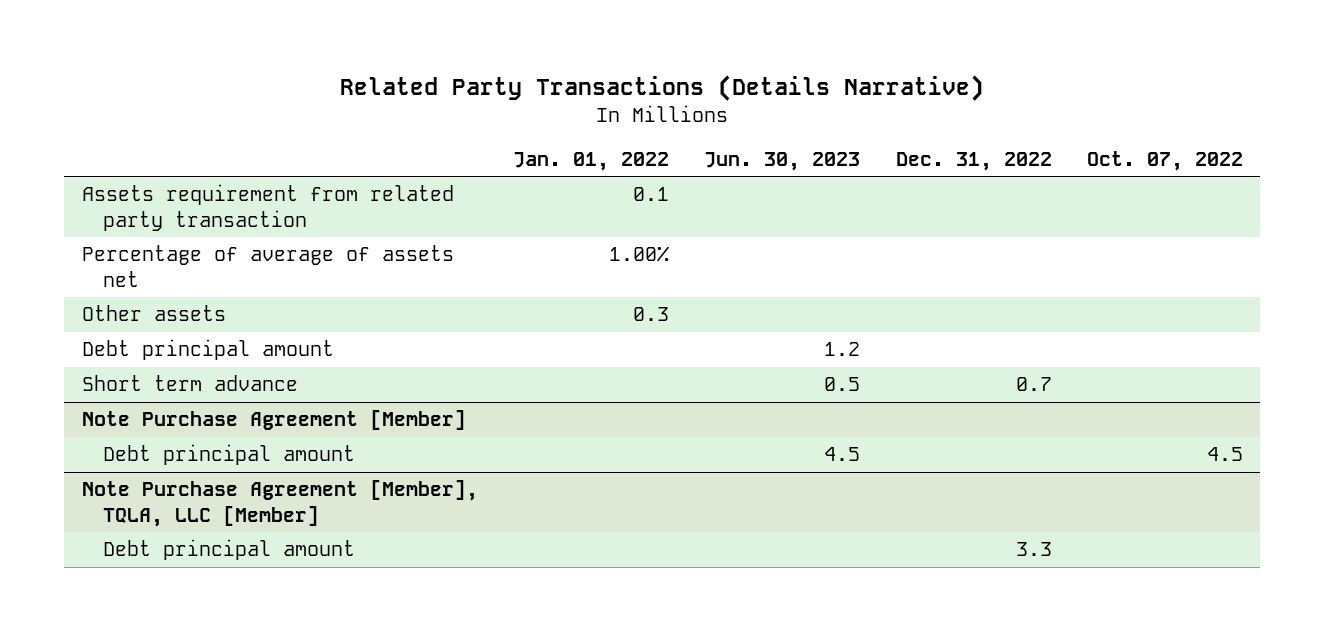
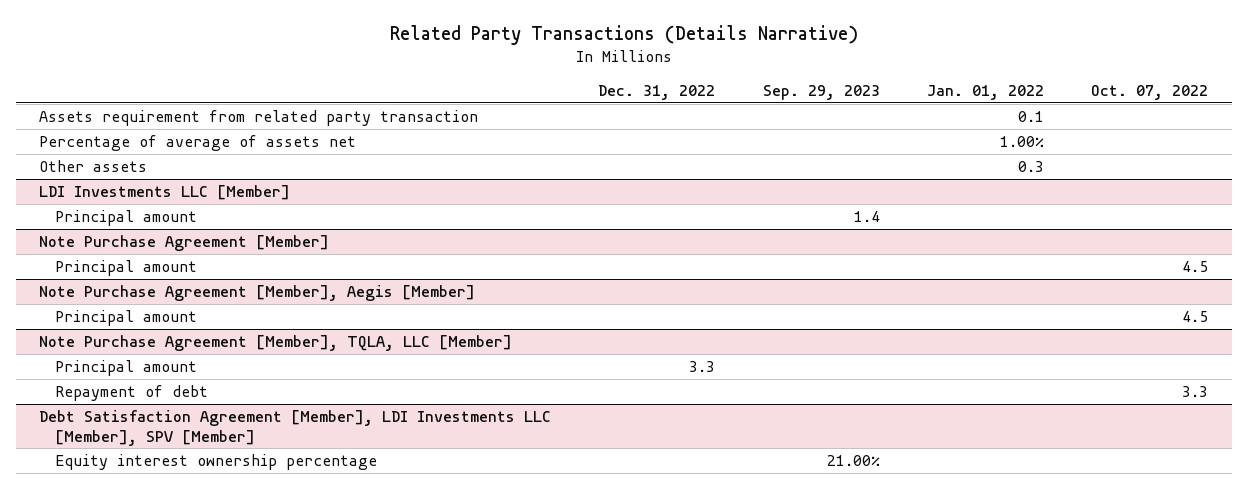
- | Jan. 01, 2022 | Jun. 30, 2023 | Dec. 31, 2022 | Oct. 07, 2022
+ | Dec. 31, 2022 | Sep. 29, 2023 | Jan. 01, 2022 | Oct. 07, 2022
- Debt principal amount | | 1.2 | |
- Short term advance | | 0.5 | 0.7 |
+ LDI Investments LLC [Member]
+ Principal amount | | 1.4 | |
@ Note Purchase Agreement [Member]
- Debt principal amount | | 4.5 | | 4.5
+ Principal amount | | | | 4.5
+ Note Purchase Agreement [Member], Aegis [Member]
+ Principal amount | | | | 4.5
@ Note Purchase Agreement [Member], TQLA, LLC [Member]
- Debt principal amount | | | 3.3 |
+ Principal amount | 3.3 | | |
+ Repayment of debt | | | | 3.3
+ Debt Satisfaction Agreement [Member], LDI Investments LLC [Member], SPV [Member]
+ Equity interest ownership percentage | | 21.00% | |

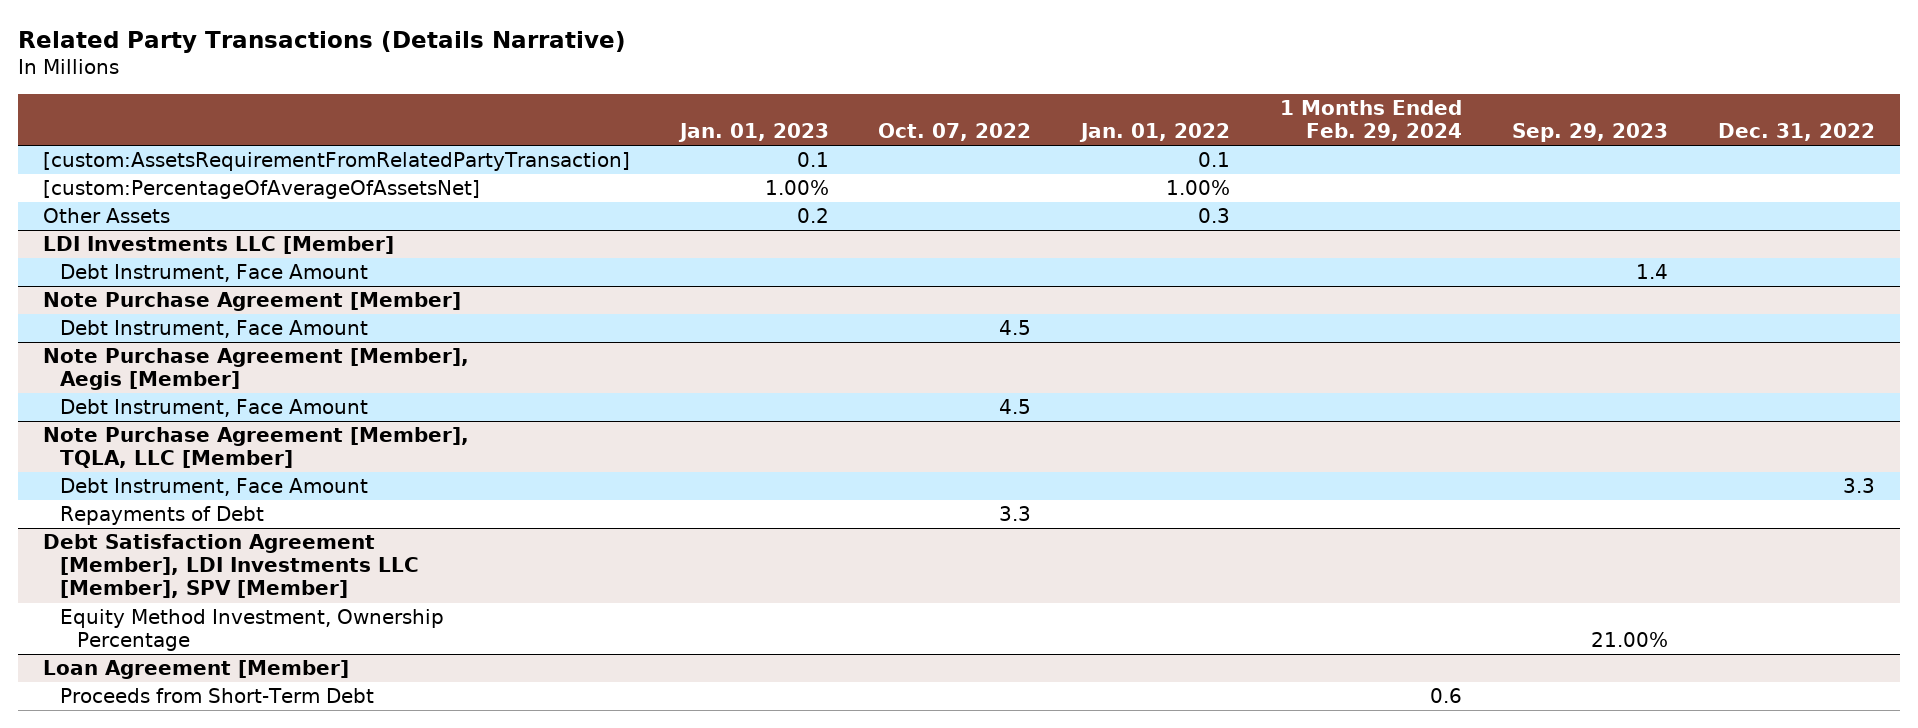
- | Dec. 31, 2022 | Sep. 29, 2023 | Jan. 01, 2022 | Oct. 07, 2022
+ | Jan. 01, 2023 | Oct. 07, 2022 | Jan. 01, 2022 | 1 Months Ended Feb. 29, 2024 | Sep. 29, 2023 | Dec. 31, 2022
- Assets requirement from related party transaction | | | 0.1 |
- Percentage of average of assets net | | | 1.00% |
- Other assets | | | 0.3 |
+ [custom:AssetsRequirementFromRelatedPartyTransaction] | 0.1 | | 0.1 | | |
+ [custom:PercentageOfAverageOfAssetsNet] | 1.00% | | 1.00% | | |
+ Other Assets | 0.2 | | 0.3 | | |
@ LDI Investments LLC [Member]
- Principal amount | | 1.4 | |
+ Debt Instrument, Face Amount | | | | | 1.4 |
@ Note Purchase Agreement [Member]
- Principal amount | | | | 4.5
+ Debt Instrument, Face Amount | | 4.5 | | | |
@ Note Purchase Agreement [Member], Aegis [Member]
- Principal amount | | | | 4.5
+ Debt Instrument, Face Amount | | 4.5 | | | |
@ Note Purchase Agreement [Member], TQLA, LLC [Member]
- Principal amount | 3.3 | | |
- Repayment of debt | | | | 3.3
+ Debt Instrument, Face Amount | | | | | | 3.3
+ Repayments of Debt | | 3.3 | | | |
@ Debt Satisfaction Agreement [Member], LDI Investments LLC [Member], SPV [Member]
- Equity interest ownership percentage | | 21.00% | |
+ Equity Method Investment, Ownership Percentage | | | | | 21.00% |
+ Loan Agreement [Member]
+ Proceeds from Short-Term Debt | | | | 0.6 | |

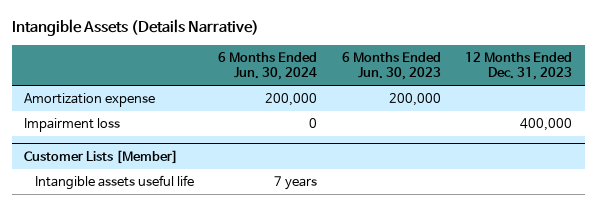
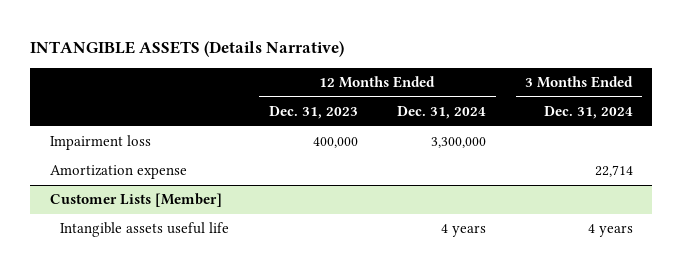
- Intangible Assets (Details Narrative)
+ INTANGIBLE ASSETS (Details Narrative)
- | 6 Months Ended Jun. 30, 2024 | 6 Months Ended Jun. 30, 2023 | 12 Months Ended Dec. 31, 2023
+ | 12 Months Ended Dec. 31, 2023 | 12 Months Ended Dec. 31, 2024 | 3 Months Ended Dec. 31, 2024
moved down: Amortization expense | | | 22,714

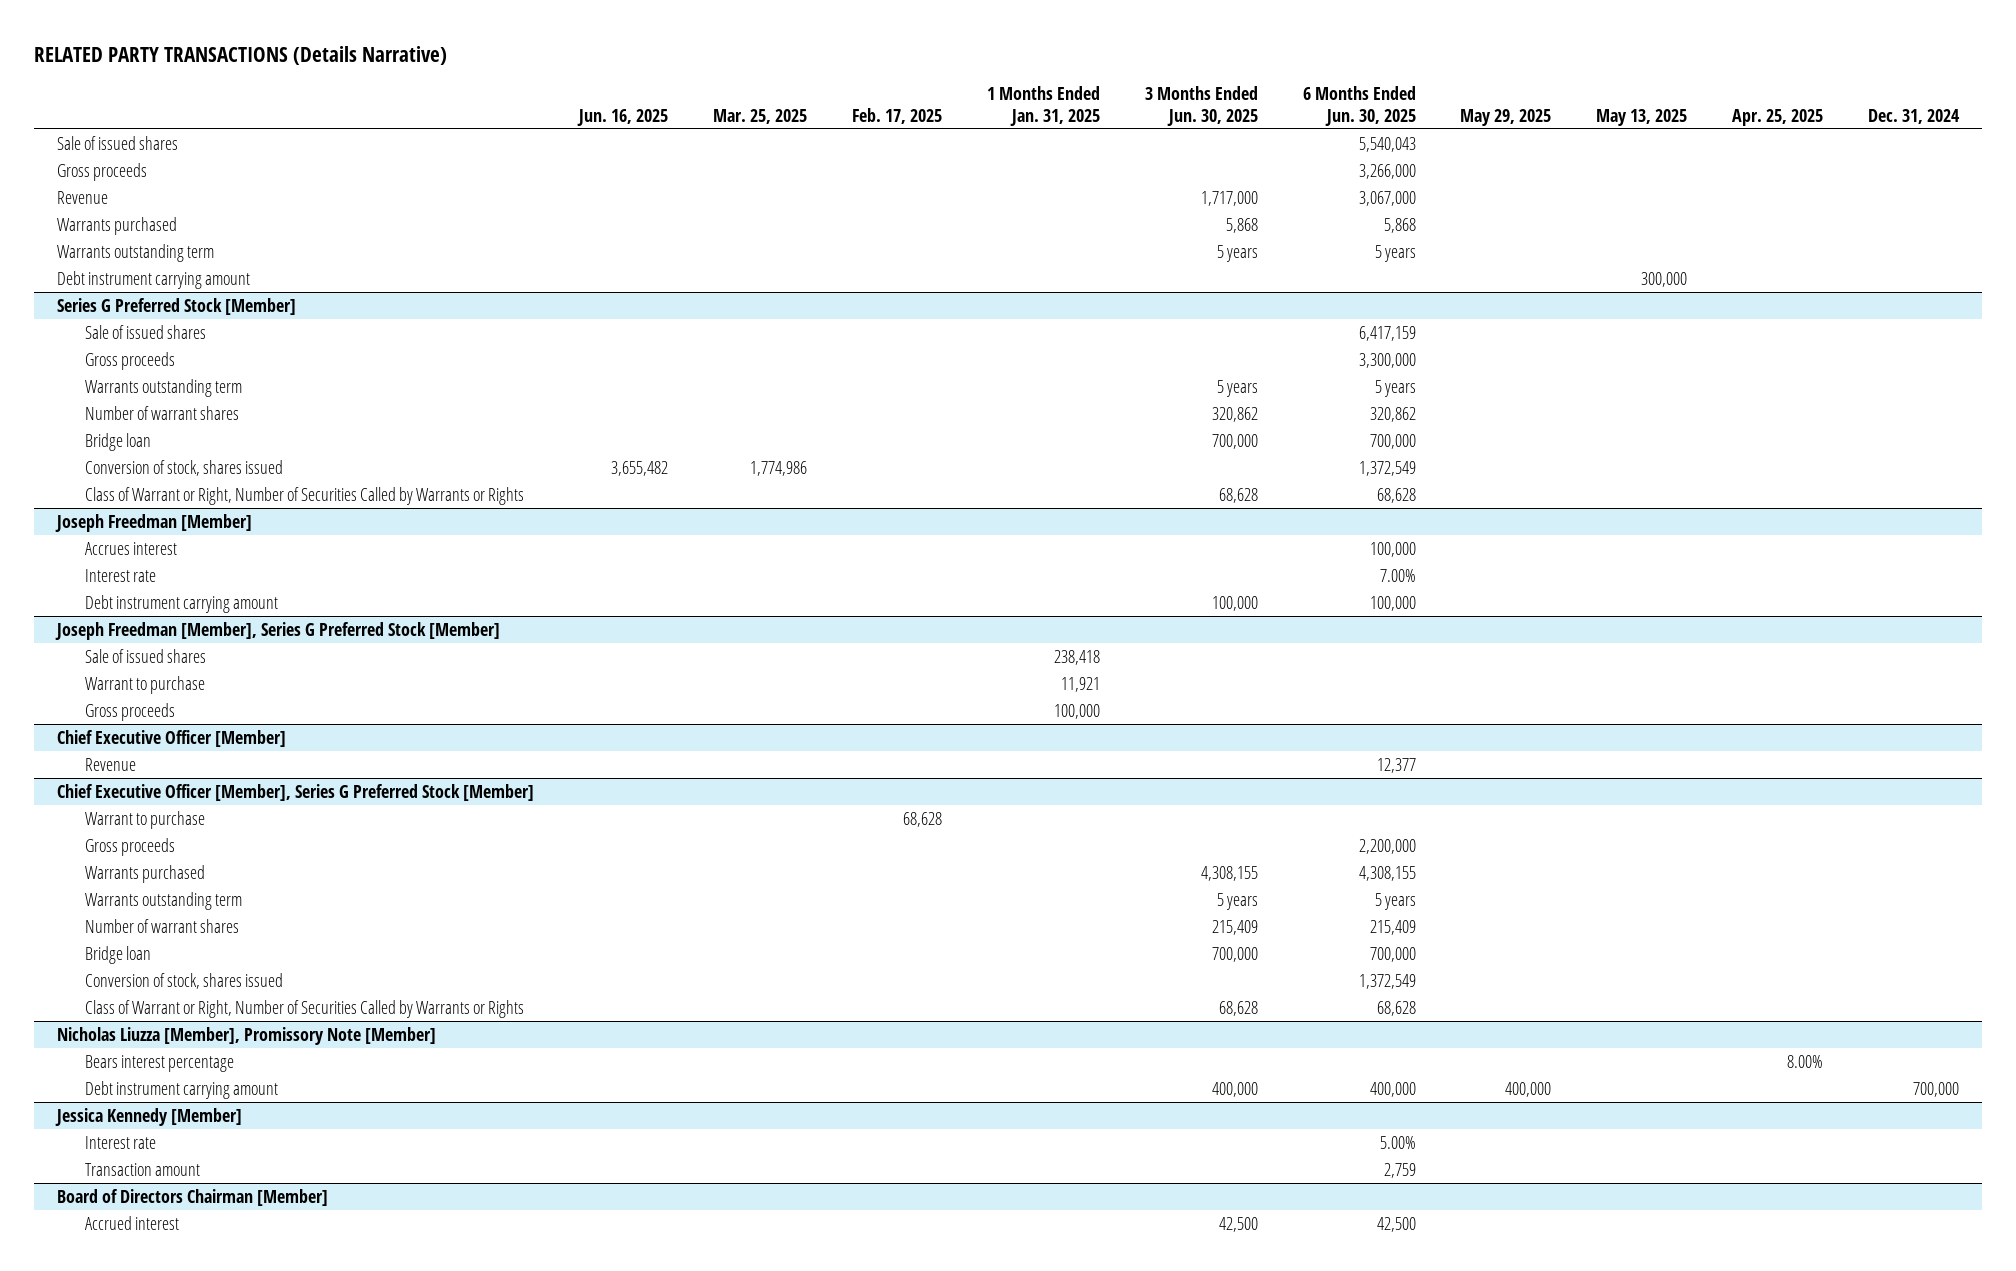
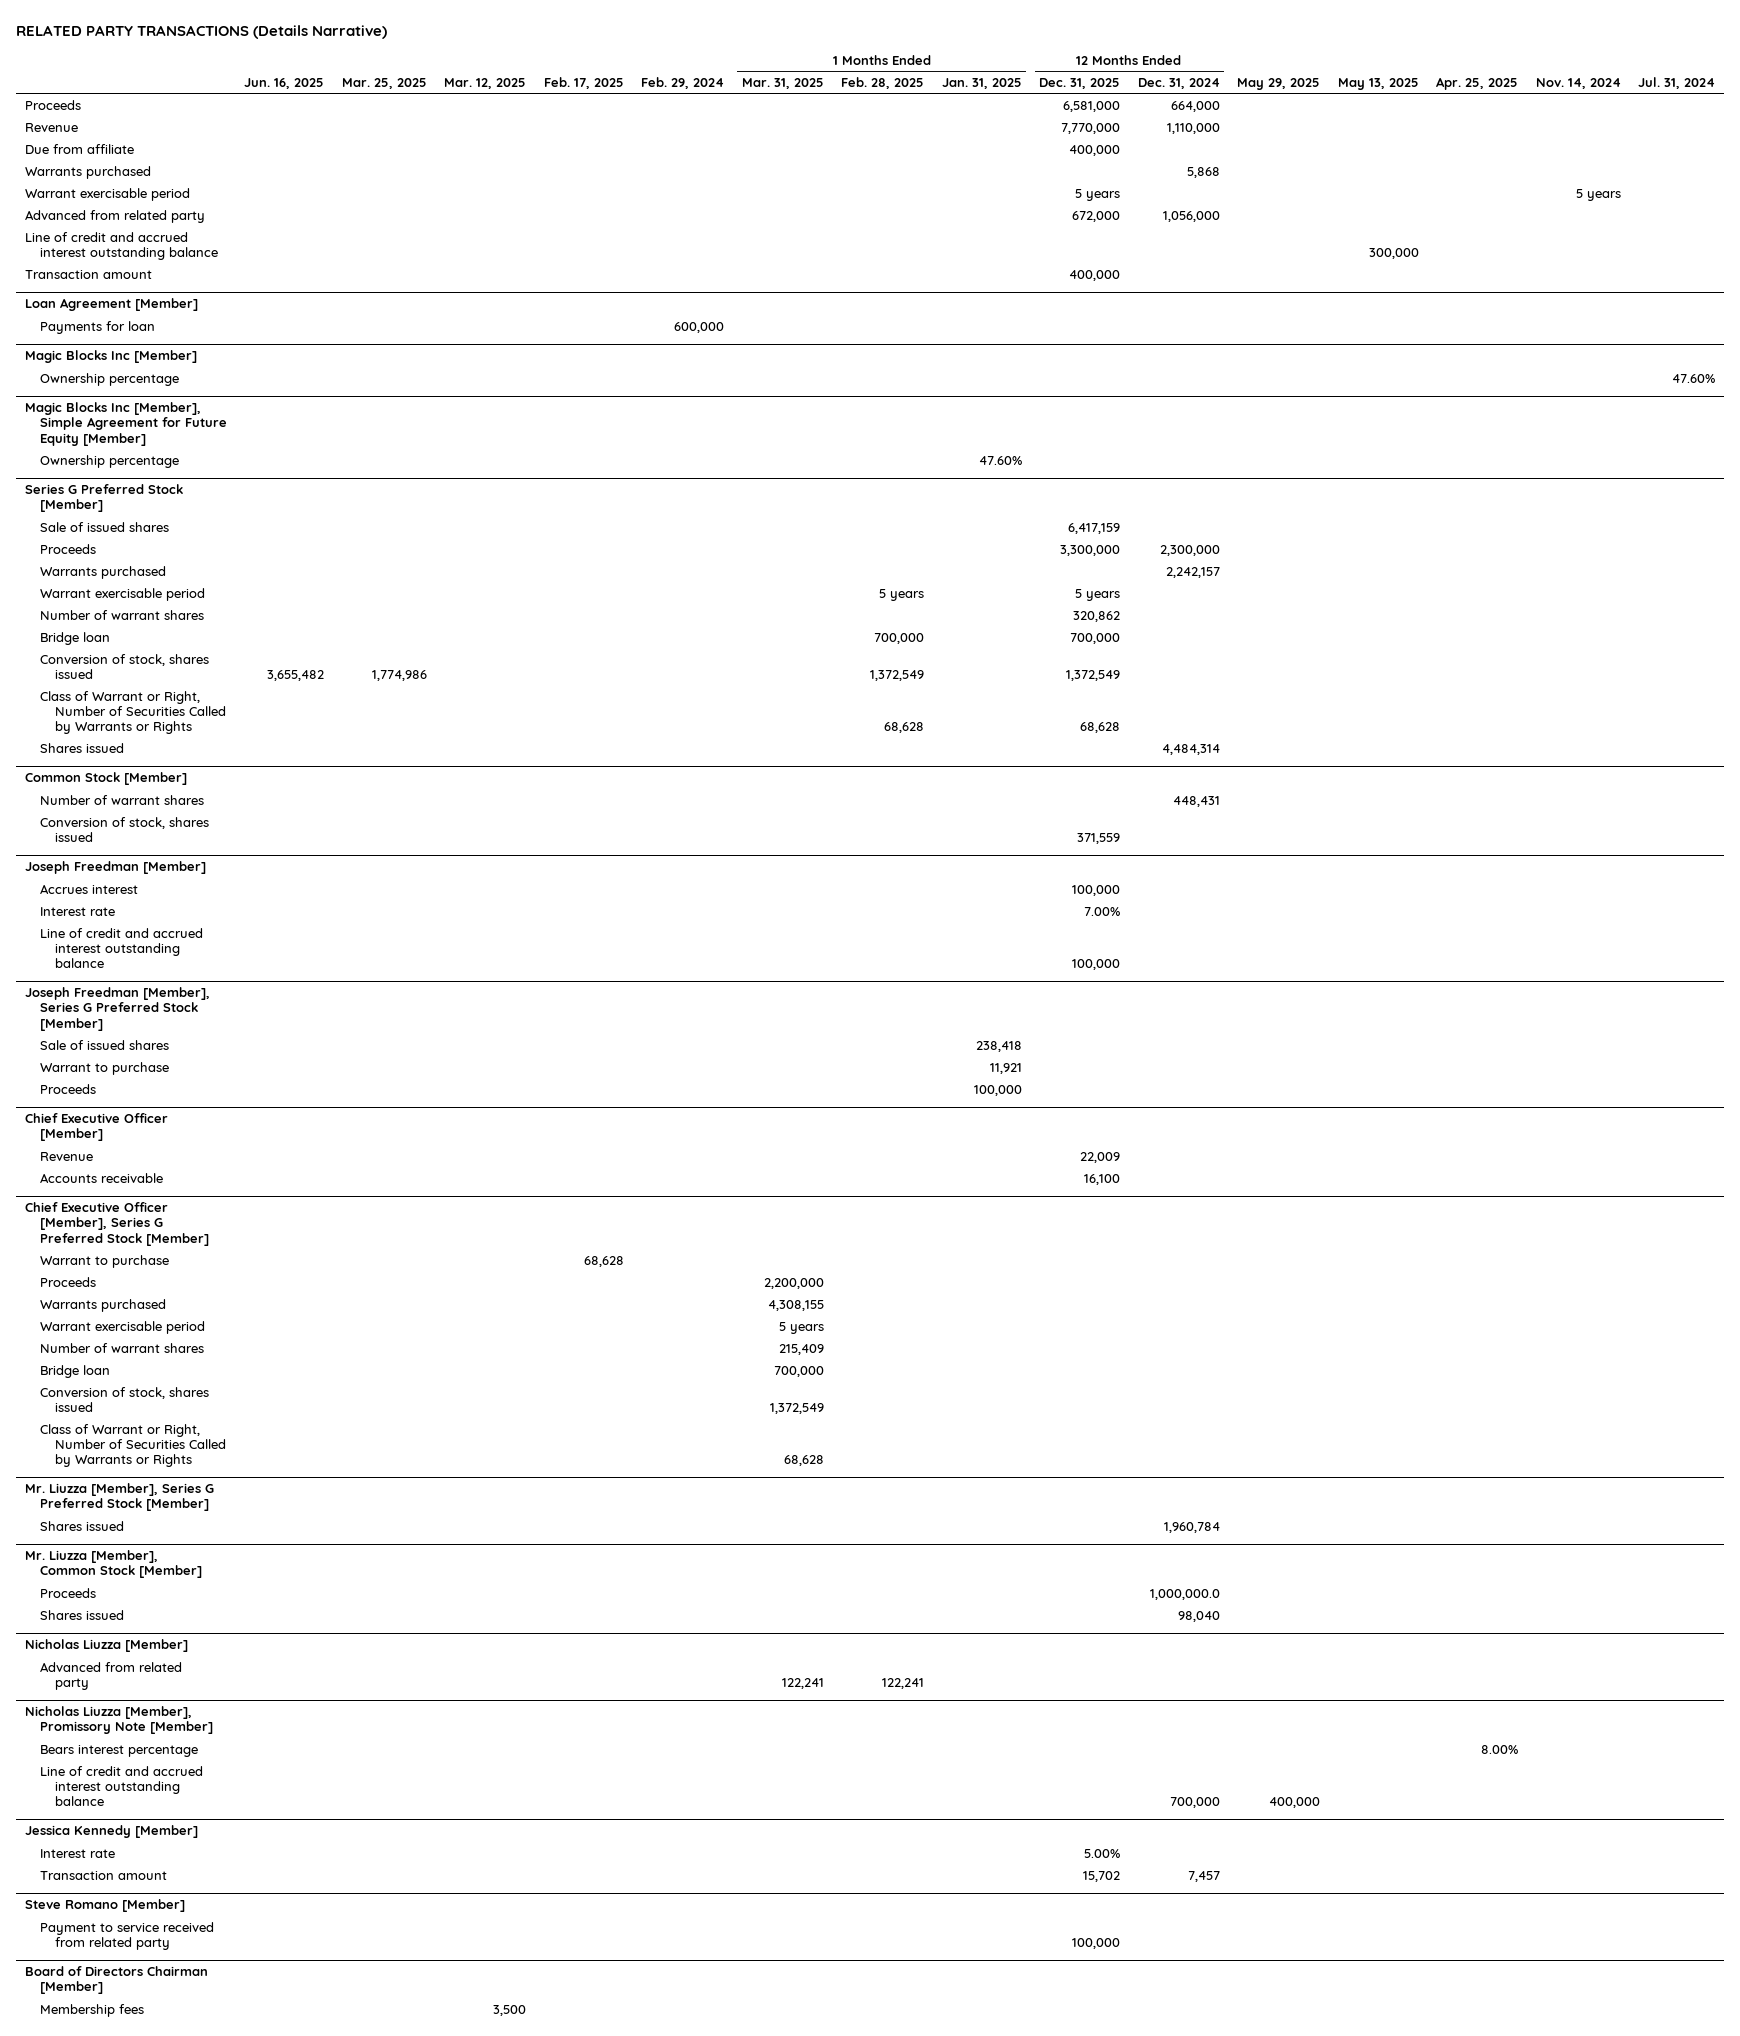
- | Jun. 16, 2025 | Mar. 25, 2025 | Feb. 17, 2025 | 1 Months Ended Jan. 31, 2025 | 3 Months Ended Jun. 30, 2025 | 6 Months Ended Jun. 30, 2025 | May 29, 2025 | May 13, 2025 | Apr. 25, 2025 | Dec. 31, 2024
+ | Jun. 16, 2025 | Mar. 25, 2025 | Mar. 12, 2025 | Feb. 17, 2025 | Feb. 29, 2024 | 1 Months Ended Mar. 31, 2025 | 1 Months Ended Feb. 28, 2025 | 1 Months Ended Jan. 31, 2025 | 12 Months Ended Dec. 31, 2025 | 12 Months Ended Dec. 31, 2024 | May 29, 2025 | May 13, 2025 | Apr. 25, 2025 | Nov. 14, 2024 | Jul. 31, 2024
- Sale of issued shares | | | | | | 5,540,043 | | | |
- Gross proceeds | | | | | | 3,266,000 | | | |
+ Proceeds | | | | | | | | | 6,581,000 | 664,000 | | | | |
+ Due from affiliate | | | | | | | | | 400,000 | | | | | |
- Warrants outstanding term | | | | | 5 years | 5 years | | | |
- Debt instrument carrying amount | | | | | | | | 300,000 | |
+ Warrant exercisable period | | | | | | | | | 5 years | | | | | 5 years |
+ Advanced from related party | | | | | | | | | 672,000 | 1,056,000 | | | | |
+ Line of credit and accrued interest outstanding balance | | | | | | | | | | | | 300,000 | | |
+ Transaction amount | | | | | | | | | 400,000 | | | | | |
+ Loan Agreement [Member]
+ Payments for loan | | | | | 600,000 | | | | | | | | | |
+ Magic Blocks Inc [Member]
+ Ownership percentage | | | | | | | | | | | | | | | 47.60%
+ Magic Blocks Inc [Member], Simple Agreement for Future Equity [Member]
+ Ownership percentage | | | | | | | | 47.60% | | | | | | |
@ Series G Preferred Stock [Member]
- Gross proceeds | | | | | | 3,300,000 | | | |
- Warrants outstanding term | | | | | 5 years | 5 years | | | |
+ Proceeds | | | | | | | | | 3,300,000 | 2,300,000 | | | | |
+ Warrants purchased | | | | | | | | | | 2,242,157 | | | | |
+ Warrant exercisable period | | | | | | | 5 years | | 5 years | | | | | |
+ Shares issued | | | | | | | | | | 4,484,314 | | | | |
+ Common Stock [Member]
+ Number of warrant shares | | | | | | | | | | 448,431 | | | | |
+ Conversion of stock, shares issued | | | | | | | | | 371,559 | | | | | |
@ Joseph Freedman [Member]
- Debt instrument carrying amount | | | | | 100,000 | 100,000 | | | |
+ Line of credit and accrued interest outstanding balance | | | | | | | | | 100,000 | | | | | |
@ Joseph Freedman [Member], Series G Preferred Stock [Member]
- Gross proceeds | | | | 100,000 | | | | | |
+ Proceeds | | | | | | | | 100,000 | | | | | | |
@ Chief Executive Officer [Member]
+ Accounts receivable | | | | | | | | | 16,100 | | | | | |
@ Chief Executive Officer [Member], Series G Preferred Stock [Member]
- Gross proceeds | | | | | | 2,200,000 | | | |
+ Proceeds | | | | | | 2,200,000 | | | | | | | | |
- Warrants outstanding term | | | | | 5 years | 5 years | | | |
+ Warrant exercisable period | | | | | | 5 years | | | | | | | | |
+ Mr. Liuzza [Member], Series G Preferred Stock [Member]
+ Shares issued | | | | | | | | | | 1,960,784 | | | | |
+ Mr. Liuzza [Member], Common Stock [Member]
+ Proceeds | | | | | | | | | | 1,000,000.0 | | | | |
+ Shares issued | | | | | | | | | | 98,040 | | | | |
+ Nicholas Liuzza [Member]
+ Advanced from related party | | | | | | 122,241 | 122,241 | | | | | | | |
@ Nicholas Liuzza [Member], Promissory Note [Member]
- Debt instrument carrying amount | | | | | 400,000 | 400,000 | 400,000 | | | 700,000
+ Line of credit and accrued interest outstanding balance | | | | | | | | | | 700,000 | 400,000 | | | |
+ Steve Romano [Member]
+ Payment to service received from related party | | | | | | | | | 100,000 | | | | | |
@ Board of Directors Chairman [Member]
- Accrued interest | | | | | 42,500 | 42,500 | | | |
+ Membership fees | | | 3,500 | | | | | | | | | | | |

